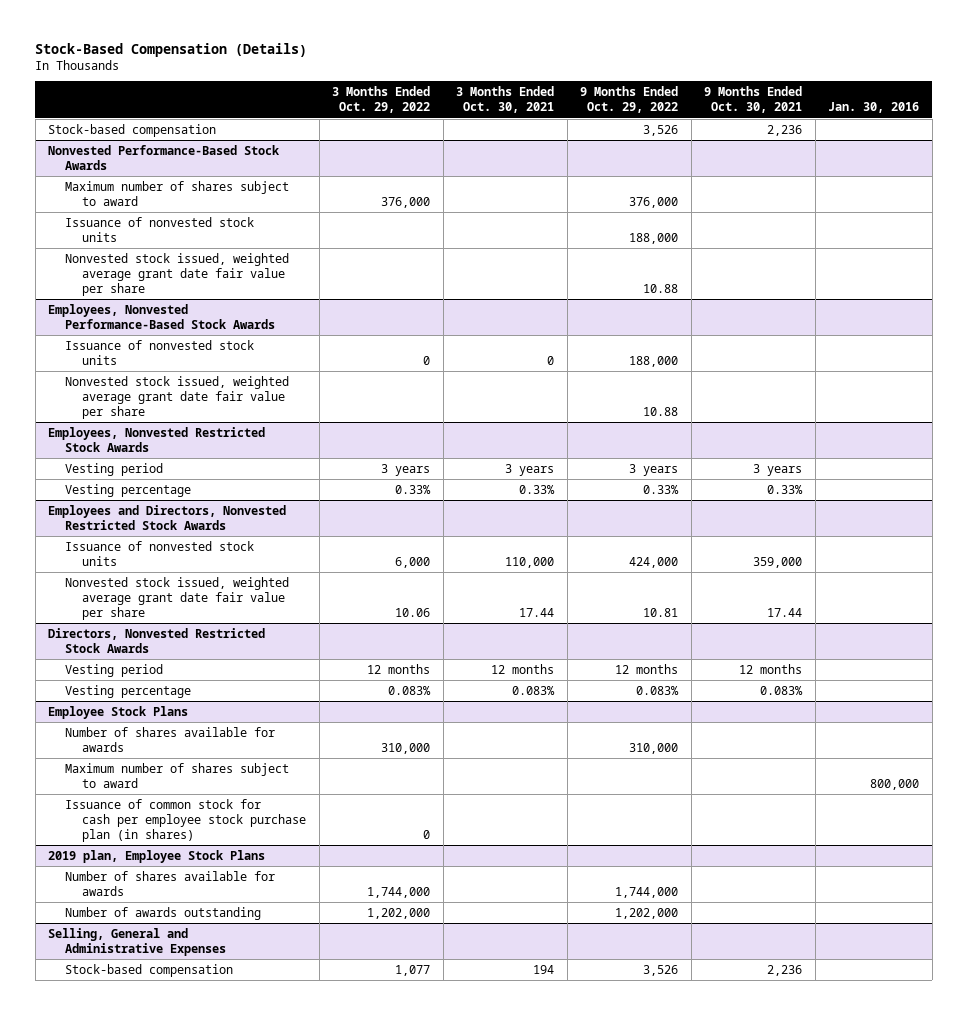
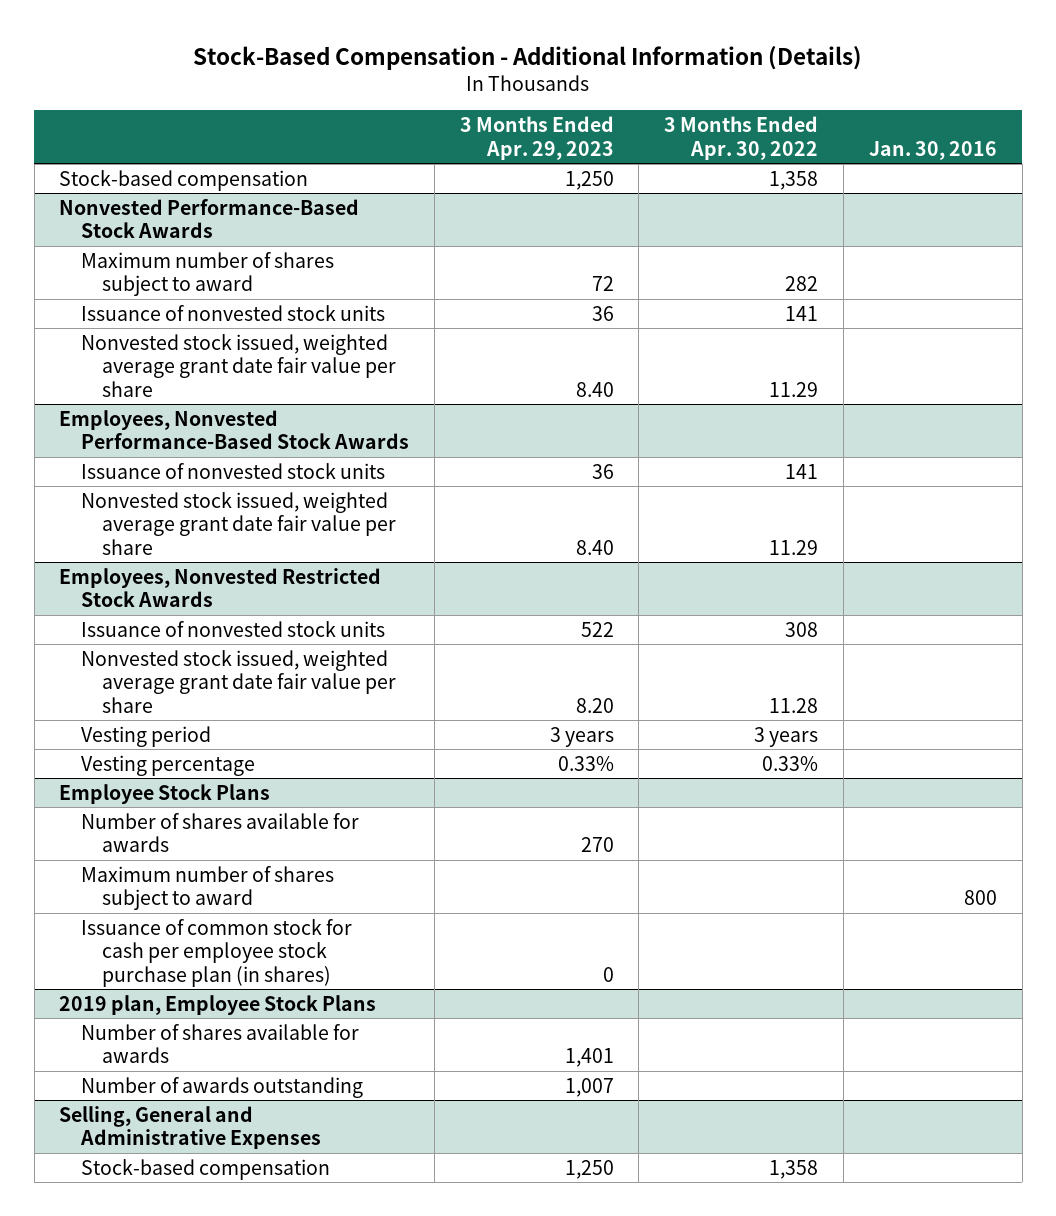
- Stock-Based Compensation (Details)
+ Stock-Based Compensation - Additional Information (Details)
- | 3 Months Ended Oct. 29, 2022 | 3 Months Ended Oct. 30, 2021 | 9 Months Ended Oct. 29, 2022 | 9 Months Ended Oct. 30, 2021 | Jan. 30, 2016
+ | 3 Months Ended Apr. 29, 2023 | 3 Months Ended Apr. 30, 2022 | Jan. 30, 2016
@ Employees, Nonvested Restricted Stock Awards
+ Issuance of nonvested stock units | 522 | 308 |
+ Nonvested stock issued, weighted average grant date fair value per share | 8.20 | 11.28 |
- Employees and Directors, Nonvested Restricted Stock Awards
- Issuance of nonvested stock units | 6,000 | 110,000 | 424,000 | 359,000 |
- Nonvested stock issued, weighted average grant date fair value per share | 10.06 | 17.44 | 10.81 | 17.44 |
- Directors, Nonvested Restricted Stock Awards
- Vesting period | 12 months | 12 months | 12 months | 12 months |
- Vesting percentage | 0.083% | 0.083% | 0.083% | 0.083% |
@ Employee Stock Plans
- Maximum number of shares subject to award | | | | | 800,000
+ Maximum number of shares subject to award | | | 800

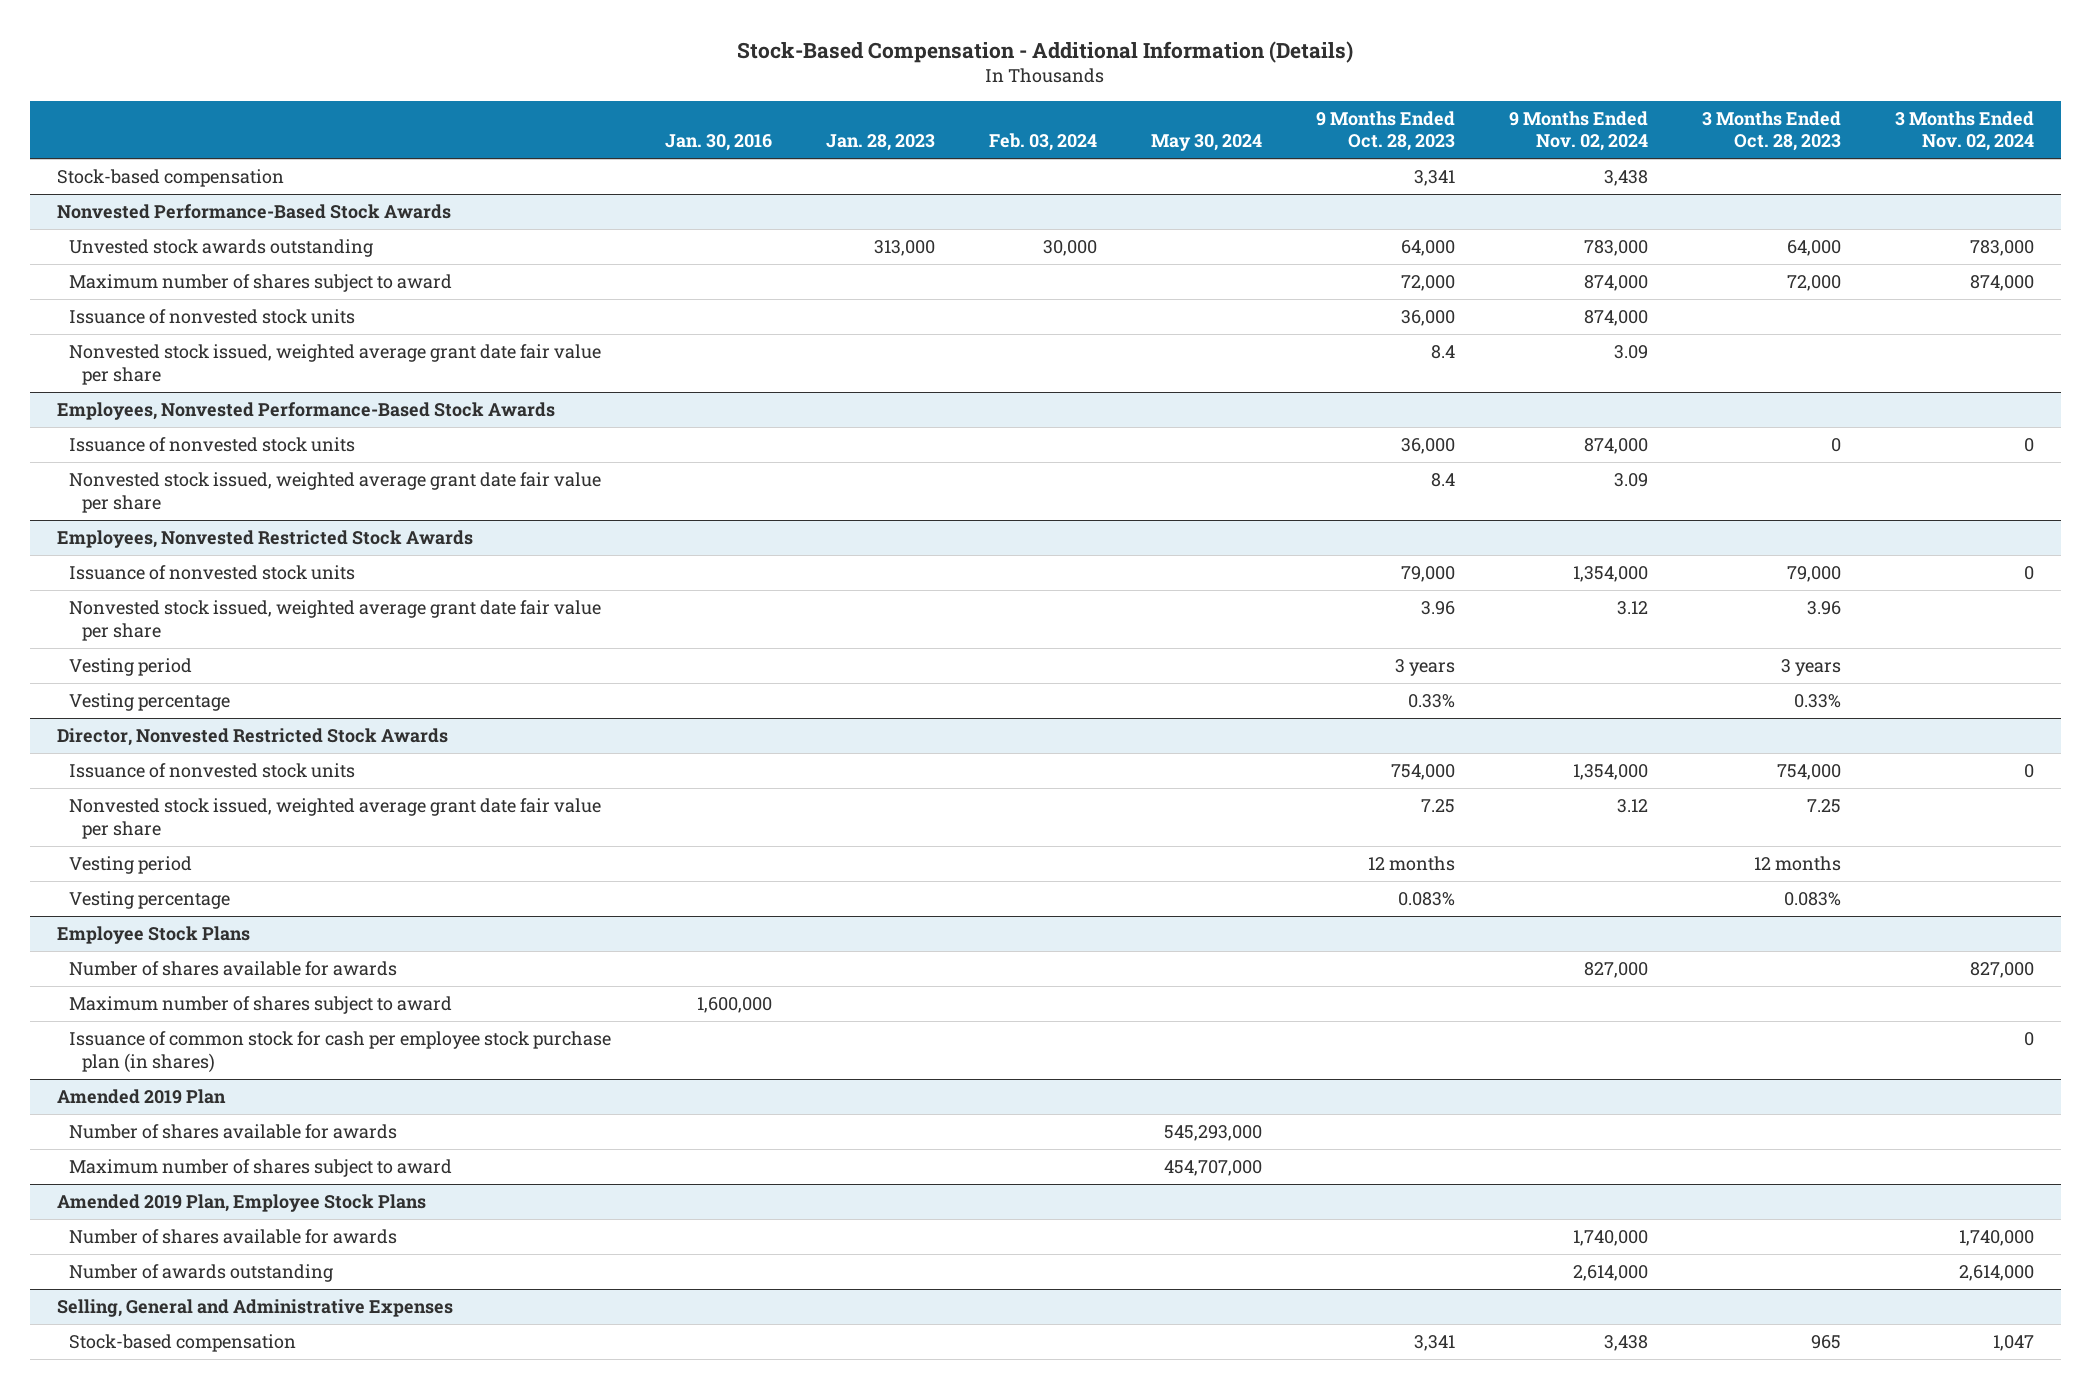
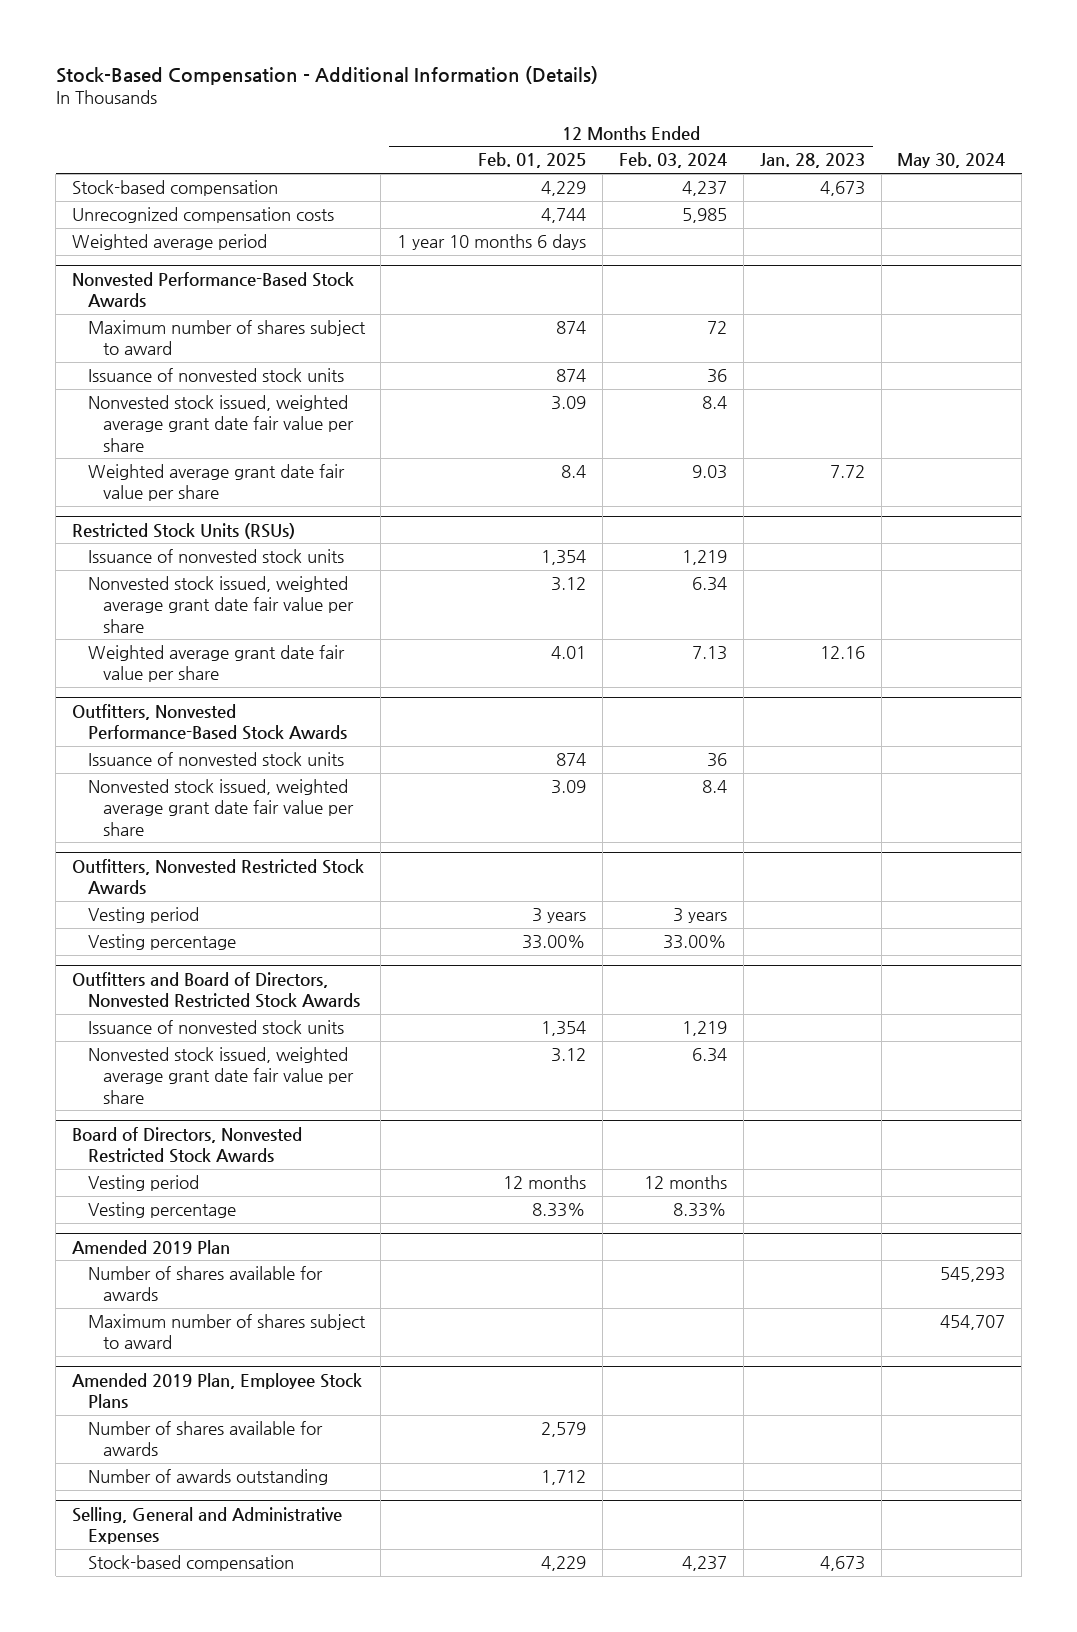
- | Jan. 30, 2016 | Jan. 28, 2023 | Feb. 03, 2024 | May 30, 2024 | 9 Months Ended Oct. 28, 2023 | 9 Months Ended Nov. 02, 2024 | 3 Months Ended Oct. 28, 2023 | 3 Months Ended Nov. 02, 2024
+ | 12 Months Ended Feb. 01, 2025 | 12 Months Ended Feb. 03, 2024 | 12 Months Ended Jan. 28, 2023 | May 30, 2024
+ Unrecognized compensation costs | 4,744 | 5,985 | |
+ Weighted average period | 1 year 10 months 6 days | | |
@ Nonvested Performance-Based Stock Awards
- Unvested stock awards outstanding | | 313,000 | 30,000 | | 64,000 | 783,000 | 64,000 | 783,000
- Employees, Nonvested Performance-Based Stock Awards
@ Nonvested Performance-Based Stock Awards
+ Weighted average grant date fair value per share | 8.4 | 9.03 | 7.72 |
+ Restricted Stock Units (RSUs)
+ Issuance of nonvested stock units | 1,354 | 1,219 | |
+ Nonvested stock issued, weighted average grant date fair value per share | 3.12 | 6.34 | |
+ Weighted average grant date fair value per share | 4.01 | 7.13 | 12.16 |
+ Outfitters, Nonvested Performance-Based Stock Awards
- Employees, Nonvested Restricted Stock Awards
- Issuance of nonvested stock units | | | | | 79,000 | 1,354,000 | 79,000 | 0
- Nonvested stock issued, weighted average grant date fair value per share | | | | | 3.96 | 3.12 | 3.96 |
+ Outfitters, Nonvested Restricted Stock Awards
- Director, Nonvested Restricted Stock Awards
- Issuance of nonvested stock units | | | | | 754,000 | 1,354,000 | 754,000 | 0
- Nonvested stock issued, weighted average grant date fair value per share | | | | | 7.25 | 3.12 | 7.25 |
+ Outfitters and Board of Directors, Nonvested Restricted Stock Awards
+ Issuance of nonvested stock units | 1,354 | 1,219 | |
+ Nonvested stock issued, weighted average grant date fair value per share | 3.12 | 6.34 | |
+ Board of Directors, Nonvested Restricted Stock Awards
- Employee Stock Plans
- Number of shares available for awards | | | | | | 827,000 | | 827,000
- Maximum number of shares subject to award | 1,600,000 | | | | | | |
- Issuance of common stock for cash per employee stock purchase plan (in shares) | | | | | | | | 0
@ Amended 2019 Plan
- Number of shares available for awards | | | | 545,293,000 | | | |
- Maximum number of shares subject to award | | | | 454,707,000 | | | |
+ Number of shares available for awards | | | | 545,293
+ Maximum number of shares subject to award | | | | 454,707

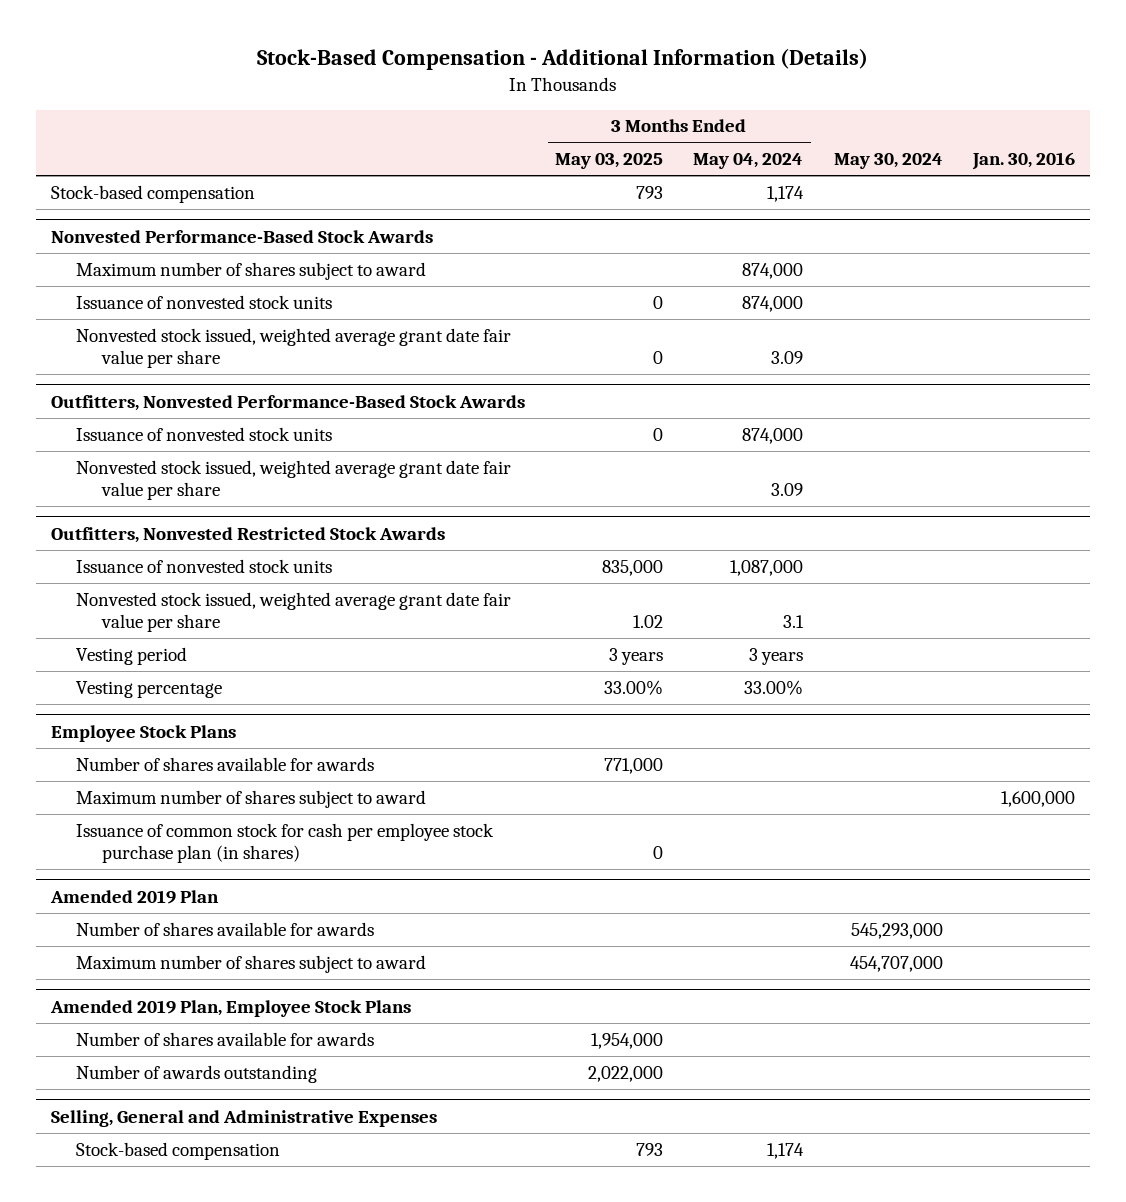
- | 12 Months Ended Feb. 01, 2025 | 12 Months Ended Feb. 03, 2024 | 12 Months Ended Jan. 28, 2023 | May 30, 2024
+ | 3 Months Ended May 03, 2025 | 3 Months Ended May 04, 2024 | May 30, 2024 | Jan. 30, 2016
- Unrecognized compensation costs | 4,744 | 5,985 | |
- Weighted average period | 1 year 10 months 6 days | | |
@ Nonvested Performance-Based Stock Awards
- Weighted average grant date fair value per share | 8.4 | 9.03 | 7.72 |
- Restricted Stock Units (RSUs)
- Issuance of nonvested stock units | 1,354 | 1,219 | |
- Nonvested stock issued, weighted average grant date fair value per share | 3.12 | 6.34 | |
- Weighted average grant date fair value per share | 4.01 | 7.13 | 12.16 |
@ Outfitters, Nonvested Restricted Stock Awards
+ Issuance of nonvested stock units | 835,000 | 1,087,000 | |
+ Nonvested stock issued, weighted average grant date fair value per share | 1.02 | 3.1 | |
- Outfitters and Board of Directors, Nonvested Restricted Stock Awards
- Issuance of nonvested stock units | 1,354 | 1,219 | |
- Nonvested stock issued, weighted average grant date fair value per share | 3.12 | 6.34 | |
- Board of Directors, Nonvested Restricted Stock Awards
- Vesting period | 12 months | 12 months | |
- Vesting percentage | 8.33% | 8.33% | |
+ Employee Stock Plans
+ Number of shares available for awards | 771,000 | | |
+ Maximum number of shares subject to award | | | | 1,600,000
+ Issuance of common stock for cash per employee stock purchase plan (in shares) | 0 | | |
@ Amended 2019 Plan
- Number of shares available for awards | | | | 545,293
- Maximum number of shares subject to award | | | | 454,707
+ Number of shares available for awards | | | 545,293,000 |
+ Maximum number of shares subject to award | | | 454,707,000 |

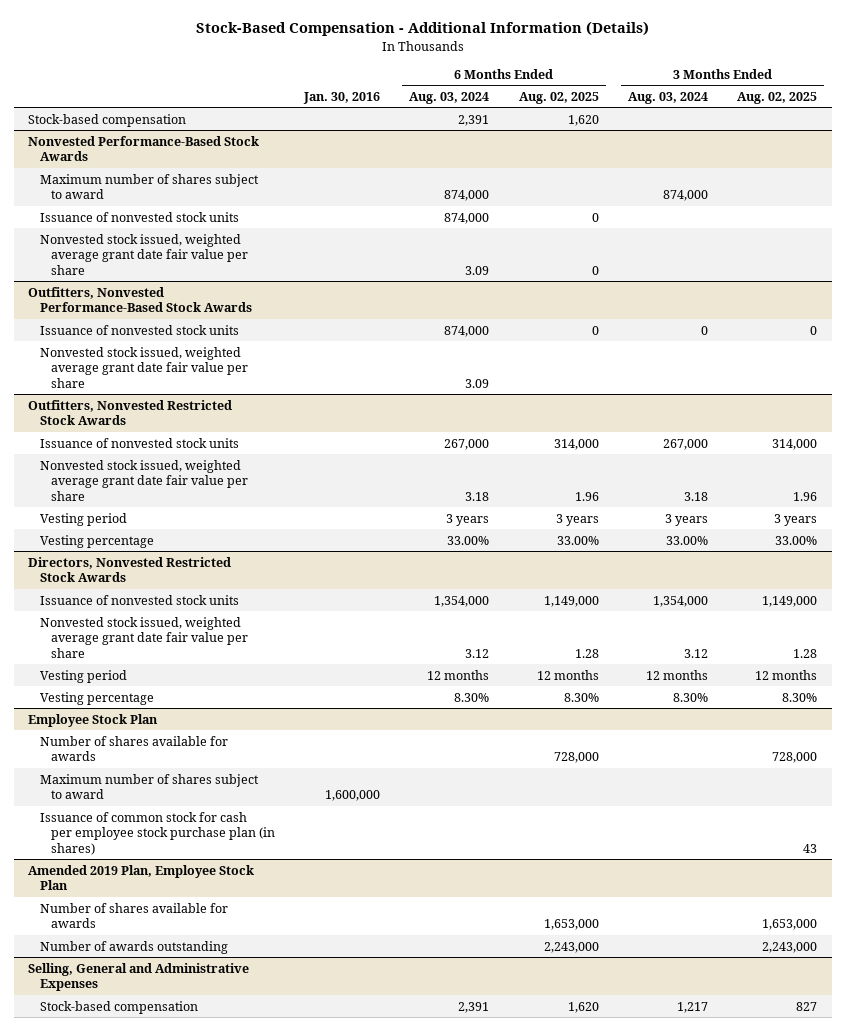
- | 3 Months Ended May 03, 2025 | 3 Months Ended May 04, 2024 | May 30, 2024 | Jan. 30, 2016
+ | Jan. 30, 2016 | 6 Months Ended Aug. 03, 2024 | 6 Months Ended Aug. 02, 2025 | 3 Months Ended Aug. 03, 2024 | 3 Months Ended Aug. 02, 2025
- Employee Stock Plans
+ Directors, Nonvested Restricted Stock Awards
+ Issuance of nonvested stock units | | 1,354,000 | 1,149,000 | 1,354,000 | 1,149,000
+ Nonvested stock issued, weighted average grant date fair value per share | | 3.12 | 1.28 | 3.12 | 1.28
+ Vesting period | | 12 months | 12 months | 12 months | 12 months
+ Vesting percentage | | 8.30% | 8.30% | 8.30% | 8.30%
+ Employee Stock Plan
- Amended 2019 Plan
- Number of shares available for awards | | | 545,293,000 |
- Maximum number of shares subject to award | | | 454,707,000 |
- Amended 2019 Plan, Employee Stock Plans
+ Amended 2019 Plan, Employee Stock Plan

